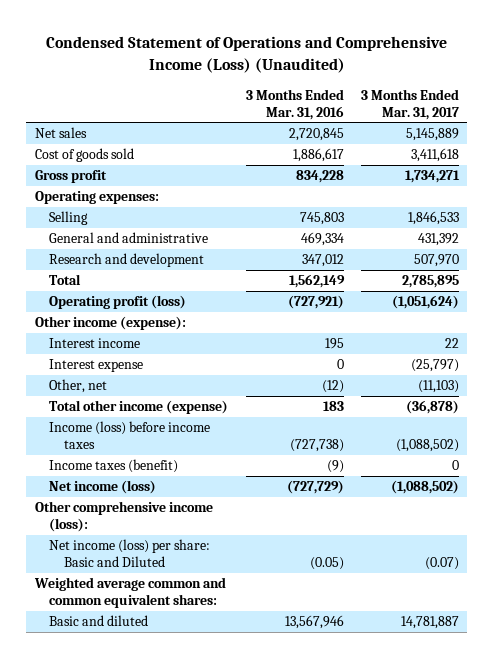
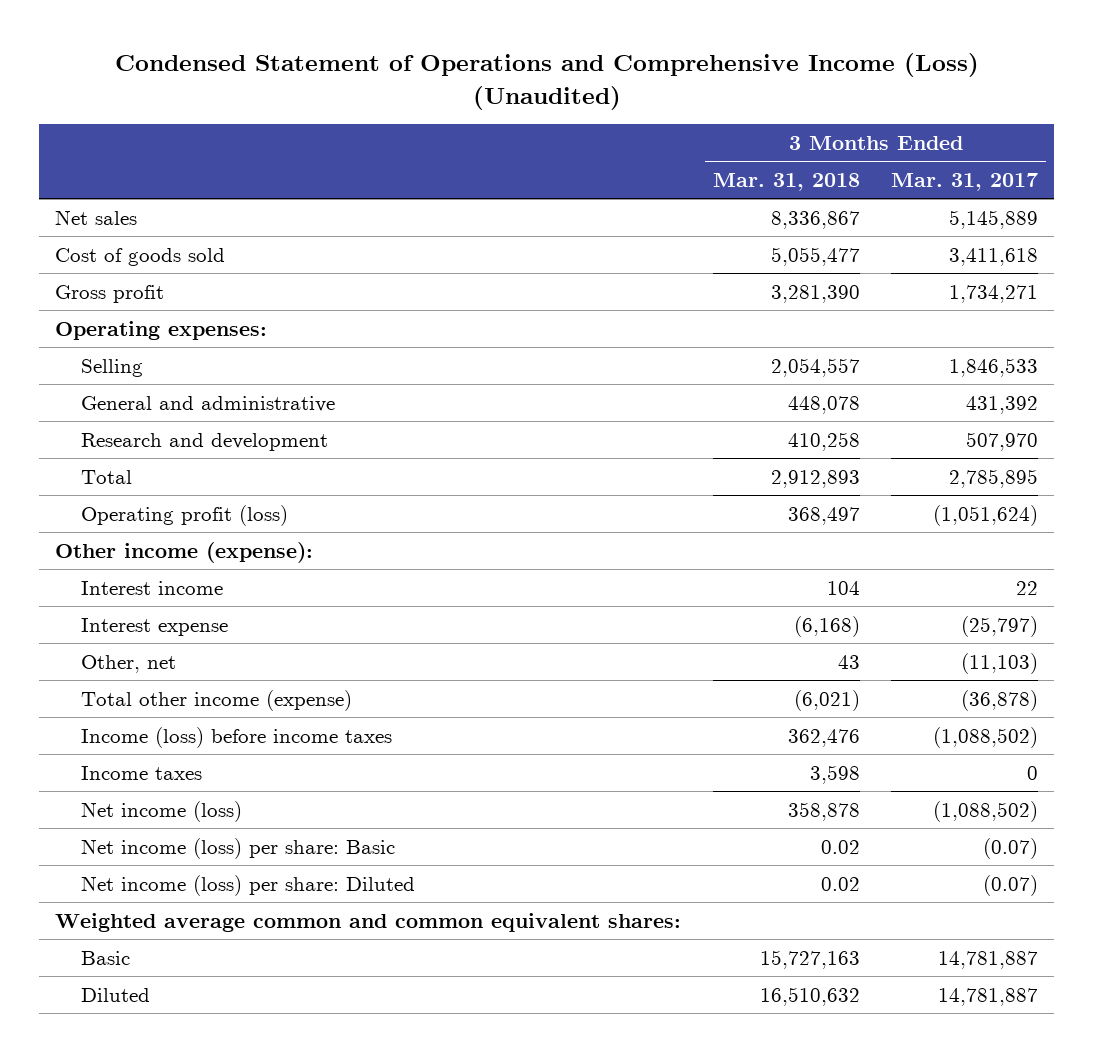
- | 3 Months Ended Mar. 31, 2016 | 3 Months Ended Mar. 31, 2017
+ | 3 Months Ended Mar. 31, 2018 | 3 Months Ended Mar. 31, 2017
- Income taxes (benefit) | (9) | 0
+ Income taxes | 3,598 | 0
- Other comprehensive income (loss):
- Net income (loss) per share: Basic and Diluted | (0.05) | (0.07)
+ Net income (loss) per share: Basic | 0.02 | (0.07)
+ Net income (loss) per share: Diluted | 0.02 | (0.07)
- Basic and diluted | 13,567,946 | 14,781,887
+ Basic | 15,727,163 | 14,781,887
+ Diluted | 16,510,632 | 14,781,887

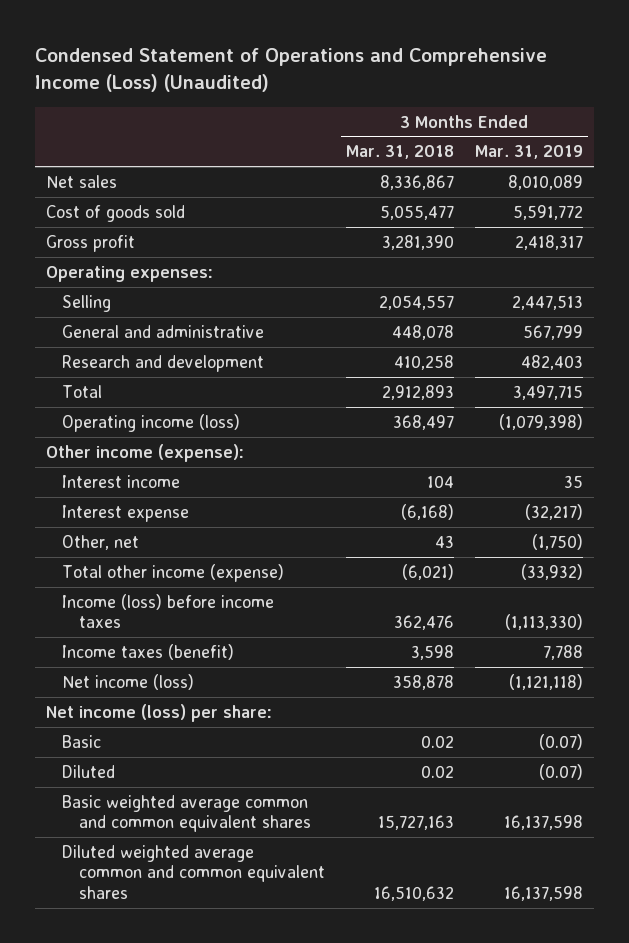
- | 3 Months Ended Mar. 31, 2018 | 3 Months Ended Mar. 31, 2017
+ | 3 Months Ended Mar. 31, 2018 | 3 Months Ended Mar. 31, 2019
- Operating profit (loss) | 368,497 | (1,051,624)
+ Operating income (loss) | 368,497 | (1,079,398)
- Income taxes | 3,598 | 0
+ Income taxes (benefit) | 3,598 | 7,788
- Net income (loss) per share: Basic | 0.02 | (0.07)
- Net income (loss) per share: Diluted | 0.02 | (0.07)
- Weighted average common and common equivalent shares:
- Basic | 15,727,163 | 14,781,887
- Diluted | 16,510,632 | 14,781,887
+ Net income (loss) per share:
+ Basic | 0.02 | (0.07)
+ Diluted | 0.02 | (0.07)
+ Basic weighted average common and common equivalent shares | 15,727,163 | 16,137,598
+ Diluted weighted average common and common equivalent shares | 16,510,632 | 16,137,598

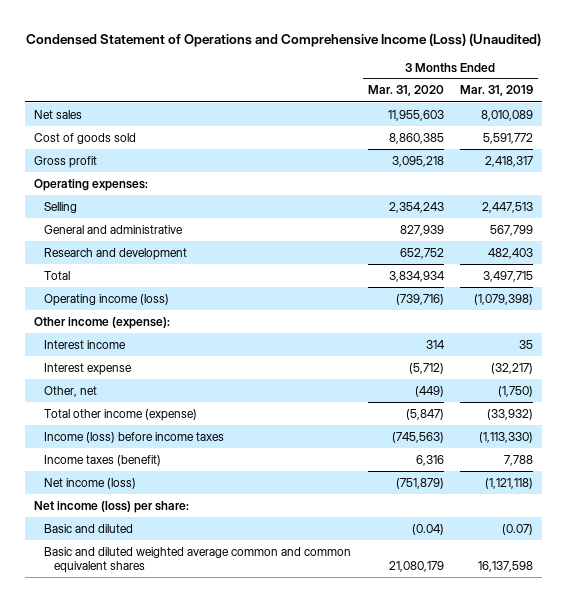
- | 3 Months Ended Mar. 31, 2018 | 3 Months Ended Mar. 31, 2019
+ | 3 Months Ended Mar. 31, 2020 | 3 Months Ended Mar. 31, 2019
- Basic | 0.02 | (0.07)
- Diluted | 0.02 | (0.07)
- Basic weighted average common and common equivalent shares | 15,727,163 | 16,137,598
- Diluted weighted average common and common equivalent shares | 16,510,632 | 16,137,598
+ Basic and diluted | (0.04) | (0.07)
+ Basic and diluted weighted average common and common equivalent shares | 21,080,179 | 16,137,598

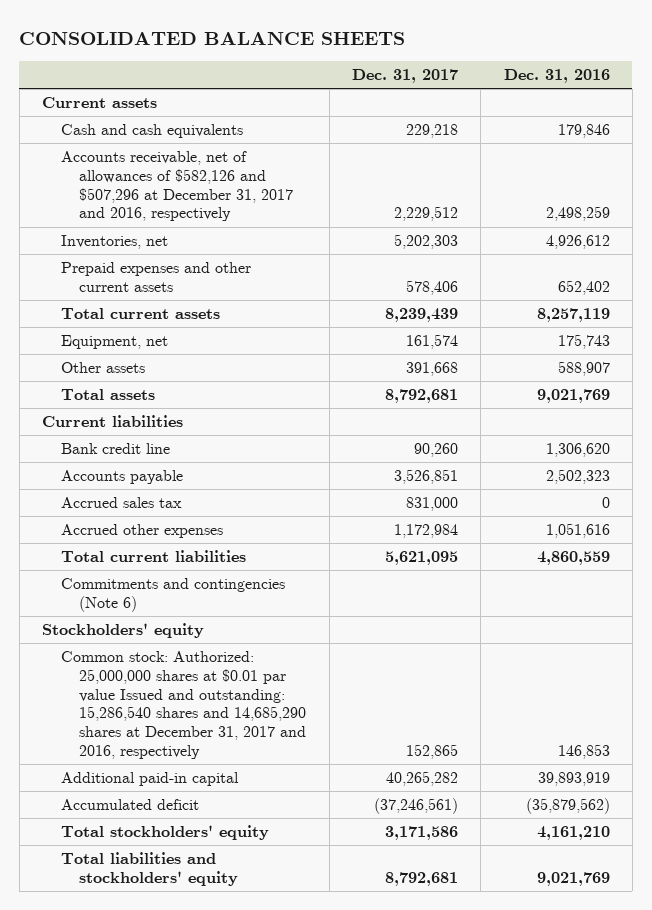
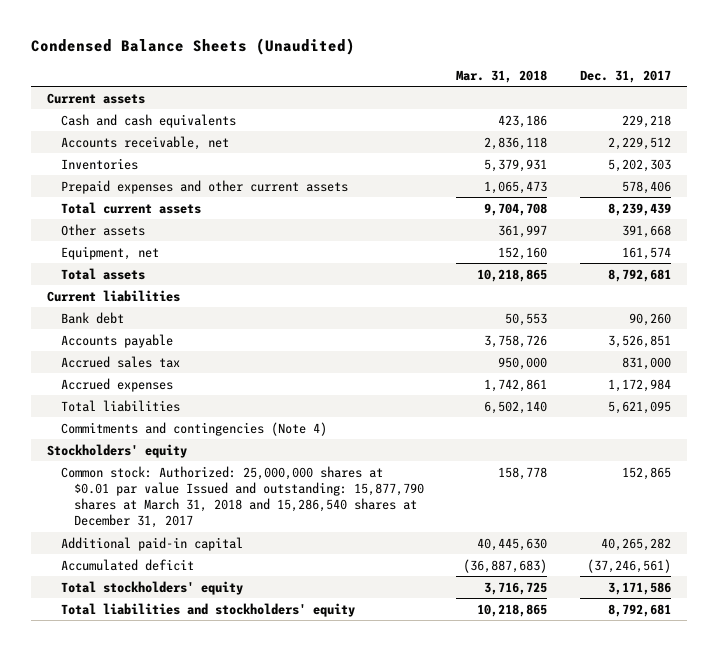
- CONSOLIDATED BALANCE SHEETS
+ Condensed Balance Sheets (Unaudited)
- | Dec. 31, 2017 | Dec. 31, 2016
+ | Mar. 31, 2018 | Dec. 31, 2017
- Accounts receivable, net of allowances of $582,126 and $507,296 at December 31, 2017 and 2016, respectively | 2,229,512 | 2,498,259
- Inventories, net | 5,202,303 | 4,926,612
+ Accounts receivable, net | 2,836,118 | 2,229,512
+ Inventories | 5,379,931 | 5,202,303
moved down: Equipment, net | 152,160 | 161,574
- Bank credit line | 90,260 | 1,306,620
+ Bank debt | 50,553 | 90,260
- Accrued other expenses | 1,172,984 | 1,051,616
- Total current liabilities | 5,621,095 | 4,860,559
- Commitments and contingencies (Note 6)
+ Accrued expenses | 1,742,861 | 1,172,984
+ Total liabilities | 6,502,140 | 5,621,095
+ Commitments and contingencies (Note 4)
- Common stock: Authorized: 25,000,000 shares at $0.01 par value Issued and outstanding: 15,286,540 shares and 14,685,290 shares at December 31, 2017 and 2016, respectively | 152,865 | 146,853
+ Common stock: Authorized: 25,000,000 shares at $0.01 par value Issued and outstanding: 15,877,790 shares at March 31, 2018 and 15,286,540 shares at December 31, 2017 | 158,778 | 152,865

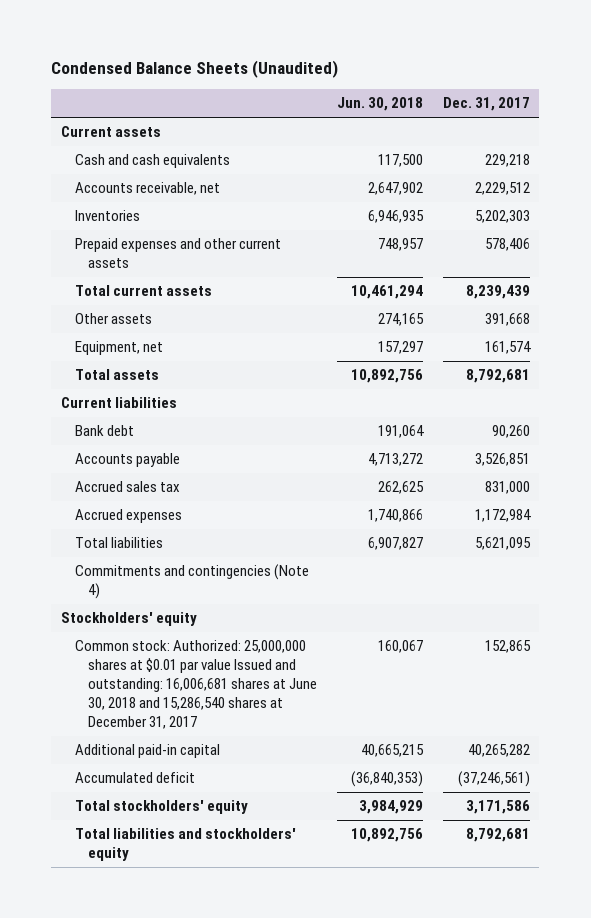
- | Mar. 31, 2018 | Dec. 31, 2017
+ | Jun. 30, 2018 | Dec. 31, 2017
- Common stock: Authorized: 25,000,000 shares at $0.01 par value Issued and outstanding: 15,877,790 shares at March 31, 2018 and 15,286,540 shares at December 31, 2017 | 158,778 | 152,865
+ Common stock: Authorized: 25,000,000 shares at $0.01 par value Issued and outstanding: 16,006,681 shares at June 30, 2018 and 15,286,540 shares at December 31, 2017 | 160,067 | 152,865

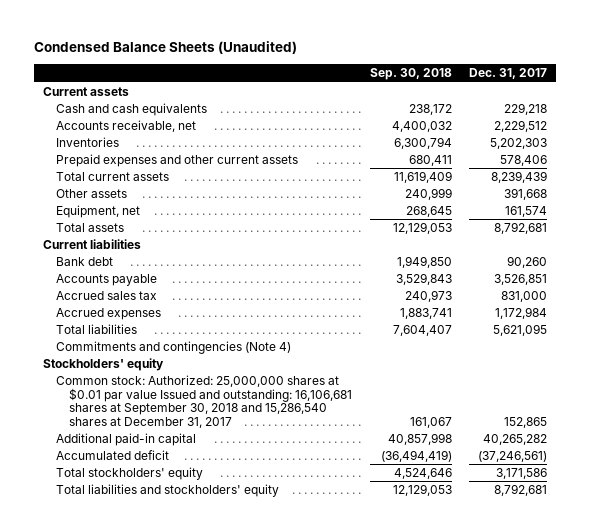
- | Jun. 30, 2018 | Dec. 31, 2017
+ | Sep. 30, 2018 | Dec. 31, 2017
- Common stock: Authorized: 25,000,000 shares at $0.01 par value Issued and outstanding: 16,006,681 shares at June 30, 2018 and 15,286,540 shares at December 31, 2017 | 160,067 | 152,865
+ Common stock: Authorized: 25,000,000 shares at $0.01 par value Issued and outstanding: 16,106,681 shares at September 30, 2018 and 15,286,540 shares at December 31, 2017 | 161,067 | 152,865

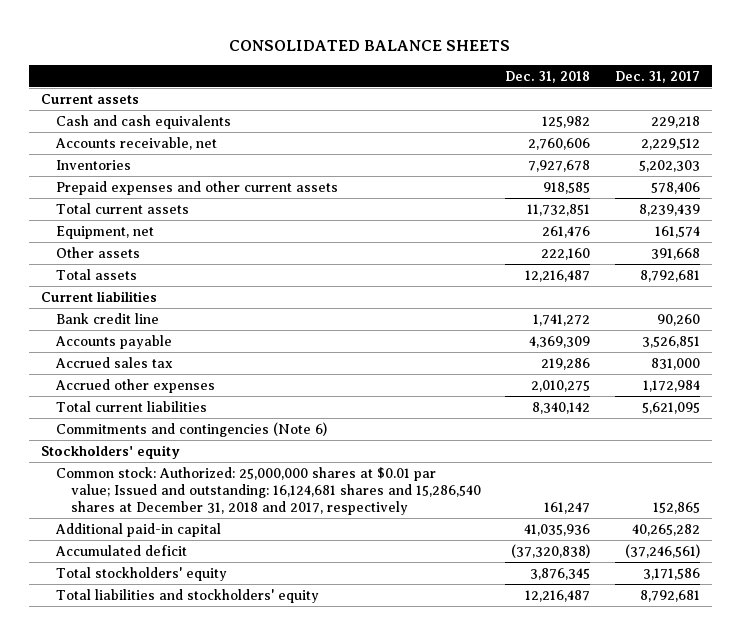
- Condensed Balance Sheets (Unaudited)
+ CONSOLIDATED BALANCE SHEETS
- | Sep. 30, 2018 | Dec. 31, 2017
+ | Dec. 31, 2018 | Dec. 31, 2017
moved down: Other assets | 222,160 | 391,668
- Bank debt | 1,949,850 | 90,260
+ Bank credit line | 1,741,272 | 90,260
- Accrued expenses | 1,883,741 | 1,172,984
- Total liabilities | 7,604,407 | 5,621,095
- Commitments and contingencies (Note 4)
+ Accrued other expenses | 2,010,275 | 1,172,984
+ Total current liabilities | 8,340,142 | 5,621,095
+ Commitments and contingencies (Note 6)
- Common stock: Authorized: 25,000,000 shares at $0.01 par value Issued and outstanding: 16,106,681 shares at September 30, 2018 and 15,286,540 shares at December 31, 2017 | 161,067 | 152,865
+ Common stock: Authorized: 25,000,000 shares at $0.01 par value; Issued and outstanding: 16,124,681 shares and 15,286,540 shares at December 31, 2018 and 2017, respectively | 161,247 | 152,865

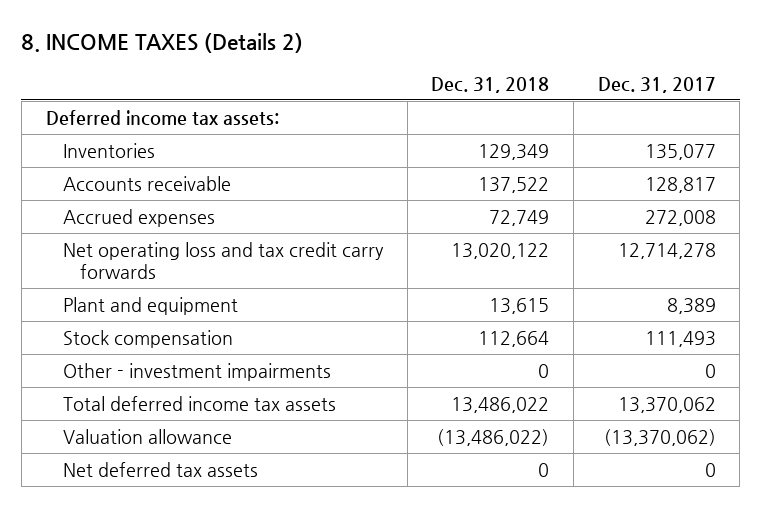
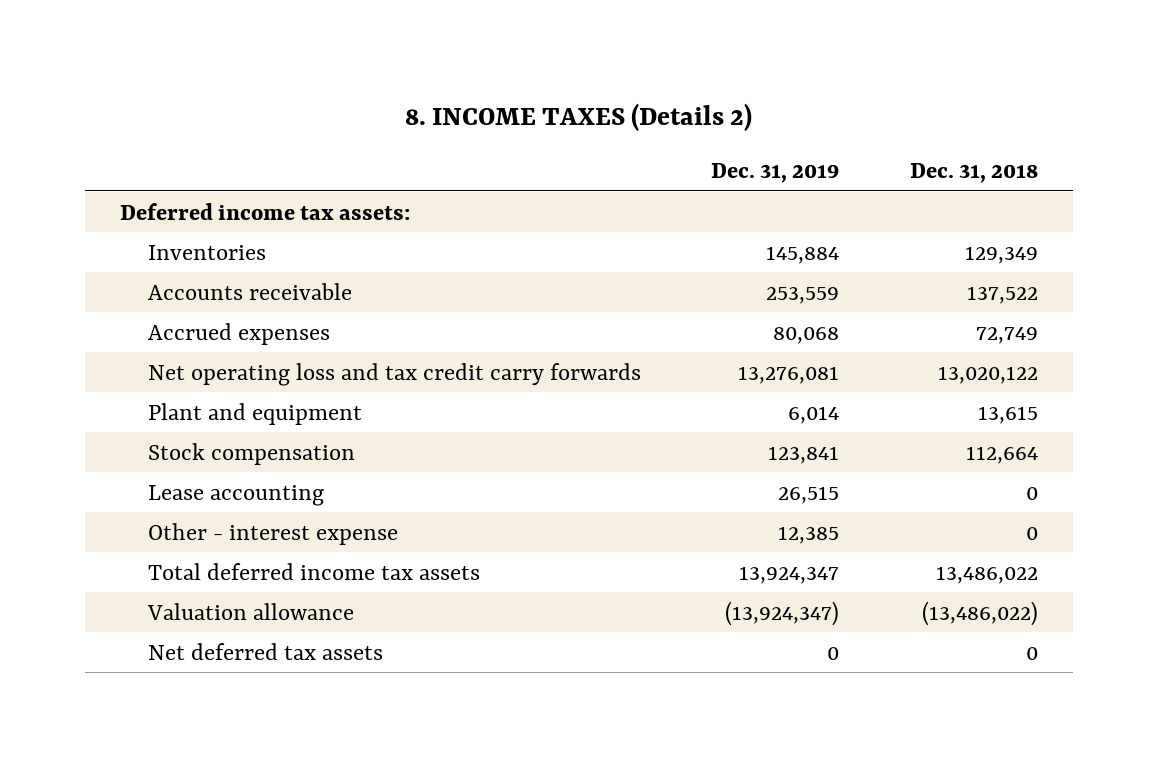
- | Dec. 31, 2018 | Dec. 31, 2017
+ | Dec. 31, 2019 | Dec. 31, 2018
- Other - investment impairments | 0 | 0
+ Lease accounting | 26,515 | 0
+ Other - interest expense | 12,385 | 0

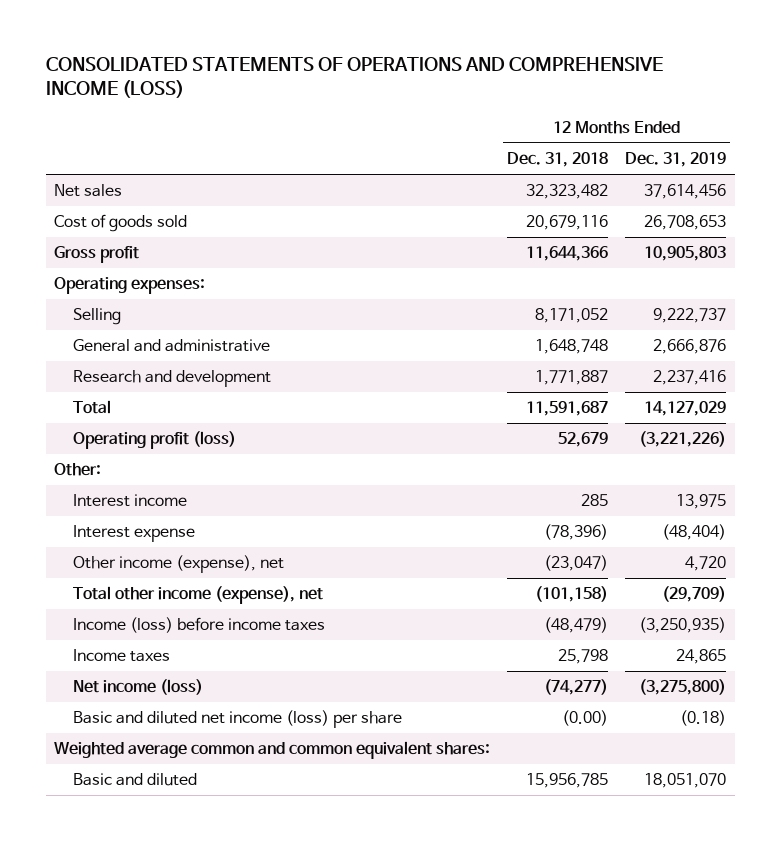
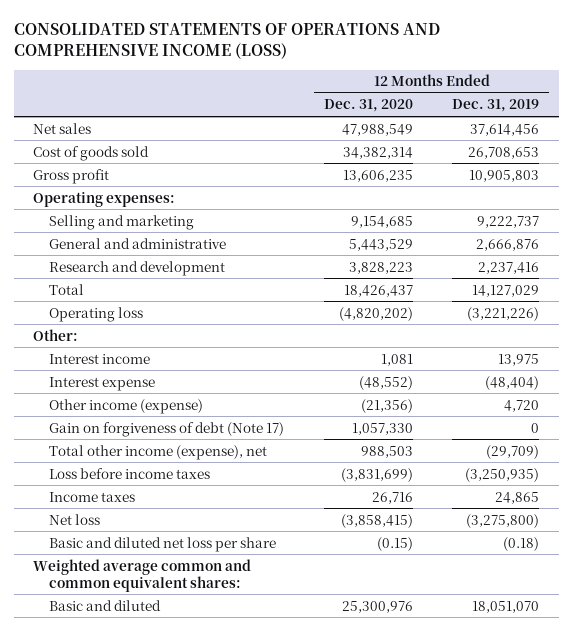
- | 12 Months Ended Dec. 31, 2018 | 12 Months Ended Dec. 31, 2019
+ | 12 Months Ended Dec. 31, 2020 | 12 Months Ended Dec. 31, 2019
- Selling | 8,171,052 | 9,222,737
+ Selling and marketing | 9,154,685 | 9,222,737
- Operating profit (loss) | 52,679 | (3,221,226)
+ Operating loss | (4,820,202) | (3,221,226)
- Other income (expense), net | (23,047) | 4,720
+ Other income (expense) | (21,356) | 4,720
+ Gain on forgiveness of debt (Note 17) | 1,057,330 | 0
- Income (loss) before income taxes | (48,479) | (3,250,935)
+ Loss before income taxes | (3,831,699) | (3,250,935)
- Net income (loss) | (74,277) | (3,275,800)
- Basic and diluted net income (loss) per share | (0.00) | (0.18)
+ Net loss | (3,858,415) | (3,275,800)
+ Basic and diluted net loss per share | (0.15) | (0.18)

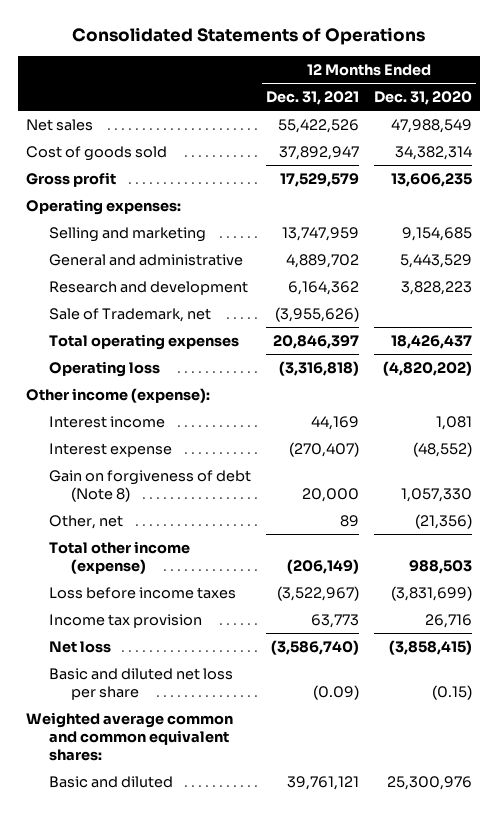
- CONSOLIDATED STATEMENTS OF OPERATIONS AND COMPREHENSIVE INCOME (LOSS)
+ Consolidated Statements of Operations
- | 12 Months Ended Dec. 31, 2020 | 12 Months Ended Dec. 31, 2019
+ | 12 Months Ended Dec. 31, 2021 | 12 Months Ended Dec. 31, 2020
- Total | 18,426,437 | 14,127,029
+ Sale of Trademark, net | (3,955,626) |
+ Total operating expenses | 20,846,397 | 18,426,437
- Other:
+ Other income (expense):
- Other income (expense) | (21,356) | 4,720
- Gain on forgiveness of debt (Note 17) | 1,057,330 | 0
- Total other income (expense), net | 988,503 | (29,709)
+ Gain on forgiveness of debt (Note 8) | 20,000 | 1,057,330
+ Other, net | 89 | (21,356)
+ Total other income (expense) | (206,149) | 988,503
- Income taxes | 26,716 | 24,865
+ Income tax provision | 63,773 | 26,716

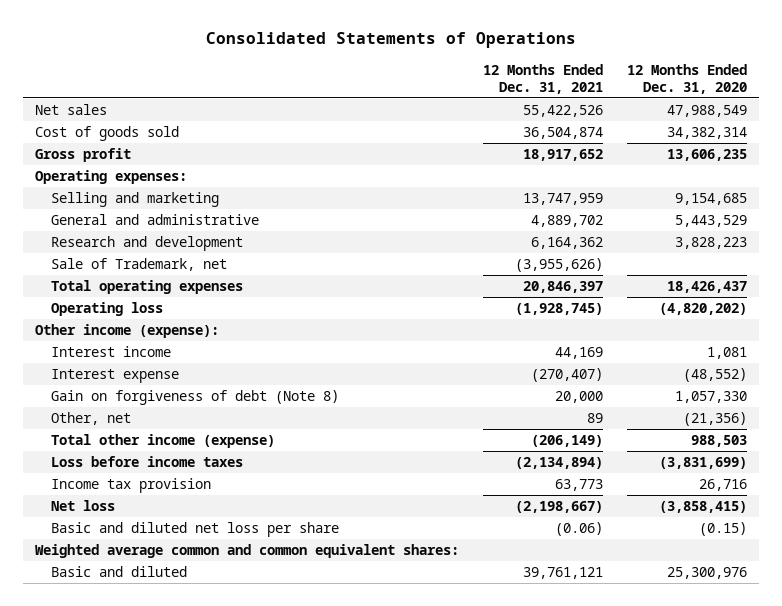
- Cost of goods sold | 37,892,947 | 34,382,314
- Gross profit | 17,529,579 | 13,606,235
+ Cost of goods sold | 36,504,874 | 34,382,314
+ Gross profit | 18,917,652 | 13,606,235
- Operating loss | (3,316,818) | (4,820,202)
+ Operating loss | (1,928,745) | (4,820,202)
- Loss before income taxes | (3,522,967) | (3,831,699)
+ Loss before income taxes | (2,134,894) | (3,831,699)
- Net loss | (3,586,740) | (3,858,415)
- Basic and diluted net loss per share | (0.09) | (0.15)
+ Net loss | (2,198,667) | (3,858,415)
+ Basic and diluted net loss per share | (0.06) | (0.15)

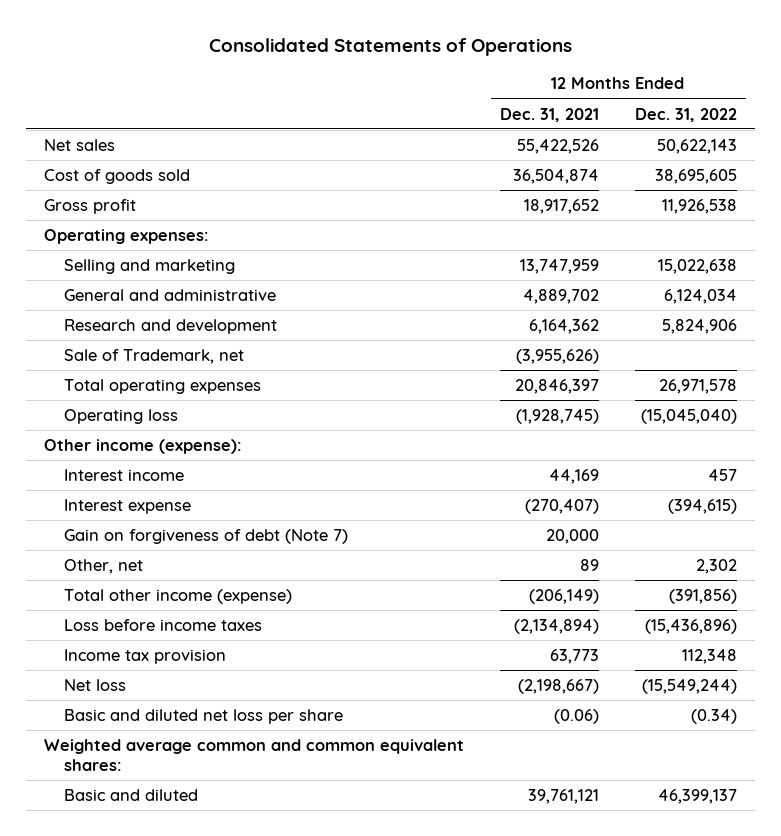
- | 12 Months Ended Dec. 31, 2021 | 12 Months Ended Dec. 31, 2020
+ | 12 Months Ended Dec. 31, 2021 | 12 Months Ended Dec. 31, 2022
- Gain on forgiveness of debt (Note 8) | 20,000 | 1,057,330
+ Gain on forgiveness of debt (Note 7) | 20,000 |

